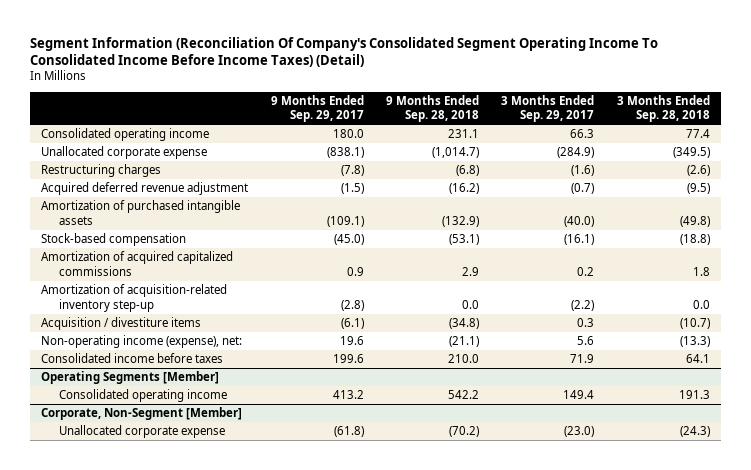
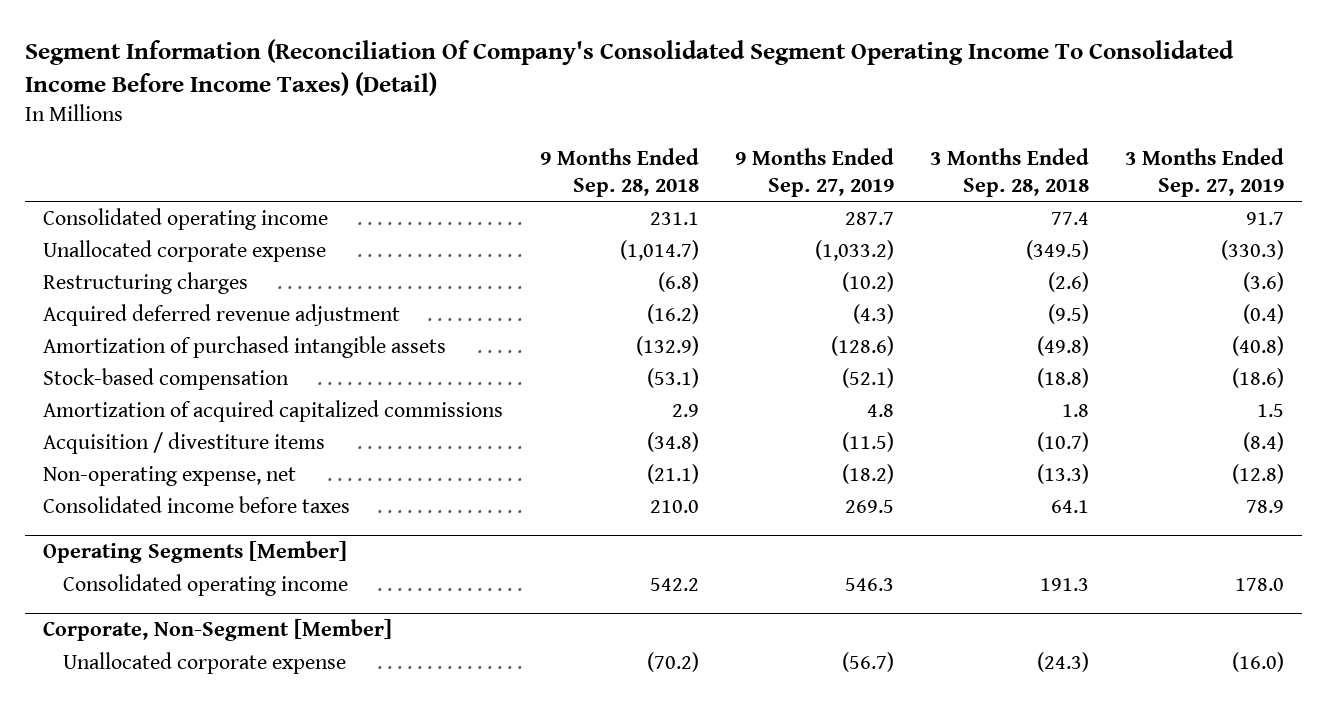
- | 9 Months Ended Sep. 29, 2017 | 9 Months Ended Sep. 28, 2018 | 3 Months Ended Sep. 29, 2017 | 3 Months Ended Sep. 28, 2018
+ | 9 Months Ended Sep. 28, 2018 | 9 Months Ended Sep. 27, 2019 | 3 Months Ended Sep. 28, 2018 | 3 Months Ended Sep. 27, 2019
- Amortization of acquisition-related inventory step-up | (2.8) | 0.0 | (2.2) | 0.0
- Non-operating income (expense), net: | 19.6 | (21.1) | 5.6 | (13.3)
+ Non-operating expense, net | (21.1) | (18.2) | (13.3) | (12.8)

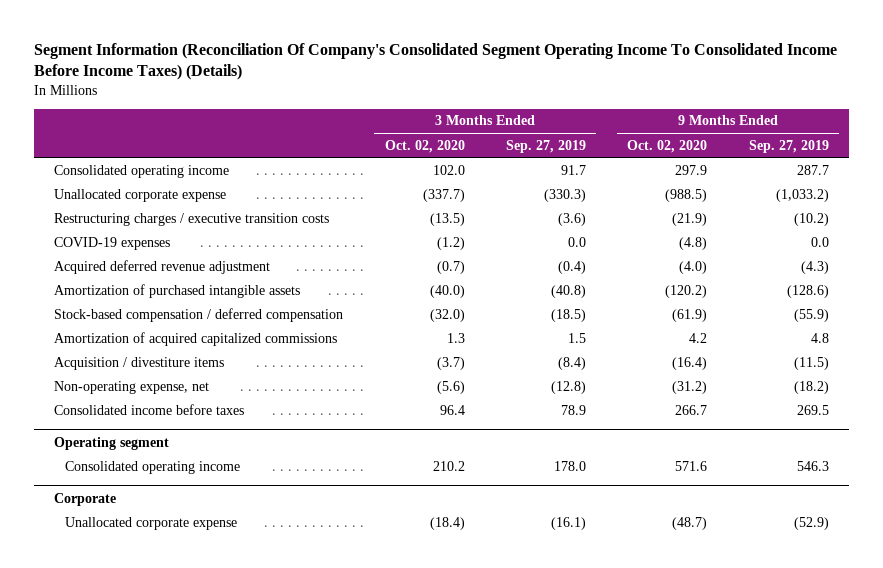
- Segment Information (Reconciliation Of Company's Consolidated Segment Operating Income To Consolidated Income Before Income Taxes) (Detail)
+ Segment Information (Reconciliation Of Company's Consolidated Segment Operating Income To Consolidated Income Before Income Taxes) (Details)
- | 9 Months Ended Sep. 28, 2018 | 9 Months Ended Sep. 27, 2019 | 3 Months Ended Sep. 28, 2018 | 3 Months Ended Sep. 27, 2019
+ | 3 Months Ended Oct. 02, 2020 | 3 Months Ended Sep. 27, 2019 | 9 Months Ended Oct. 02, 2020 | 9 Months Ended Sep. 27, 2019
- Restructuring charges | (6.8) | (10.2) | (2.6) | (3.6)
+ Restructuring charges / executive transition costs | (13.5) | (3.6) | (21.9) | (10.2)
+ COVID-19 expenses | (1.2) | 0.0 | (4.8) | 0.0
- Stock-based compensation | (53.1) | (52.1) | (18.8) | (18.6)
+ Stock-based compensation / deferred compensation | (32.0) | (18.5) | (61.9) | (55.9)
- Operating Segments [Member]
+ Operating segment
- Corporate, Non-Segment [Member]
- Unallocated corporate expense | (70.2) | (56.7) | (24.3) | (16.0)
+ Corporate
+ Unallocated corporate expense | (18.4) | (16.1) | (48.7) | (52.9)

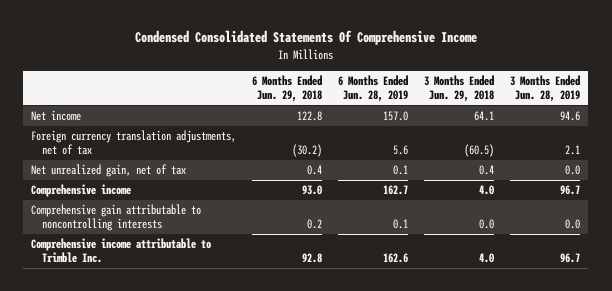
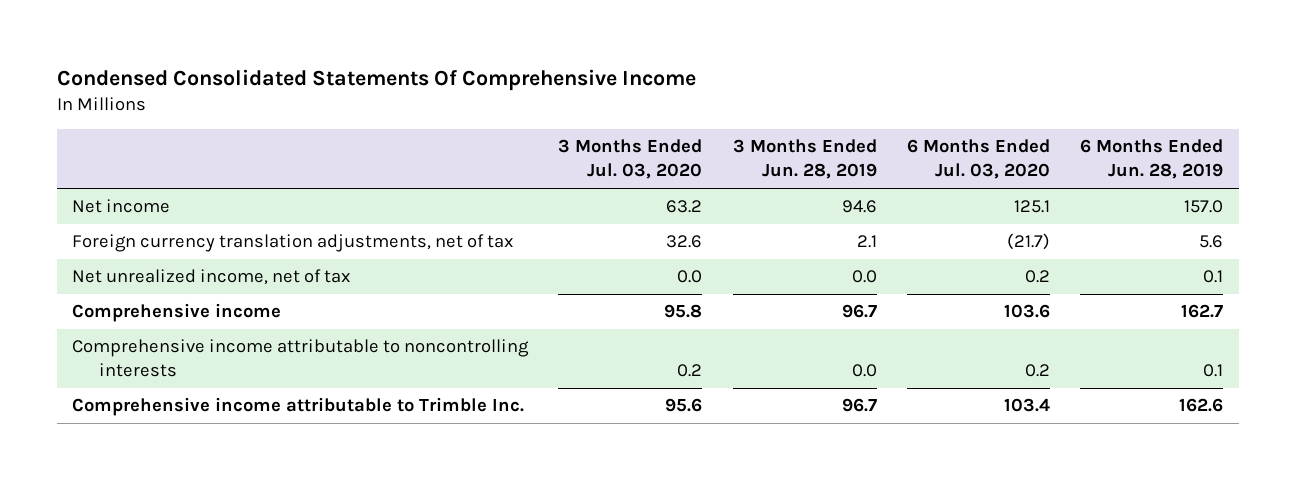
- | 6 Months Ended Jun. 29, 2018 | 6 Months Ended Jun. 28, 2019 | 3 Months Ended Jun. 29, 2018 | 3 Months Ended Jun. 28, 2019
+ | 3 Months Ended Jul. 03, 2020 | 3 Months Ended Jun. 28, 2019 | 6 Months Ended Jul. 03, 2020 | 6 Months Ended Jun. 28, 2019
- Net unrealized gain, net of tax | 0.4 | 0.1 | 0.4 | 0.0
+ Net unrealized income, net of tax | 0.0 | 0.0 | 0.2 | 0.1
- Comprehensive gain attributable to noncontrolling interests | 0.2 | 0.1 | 0.0 | 0.0
+ Comprehensive income attributable to noncontrolling interests | 0.2 | 0.0 | 0.2 | 0.1

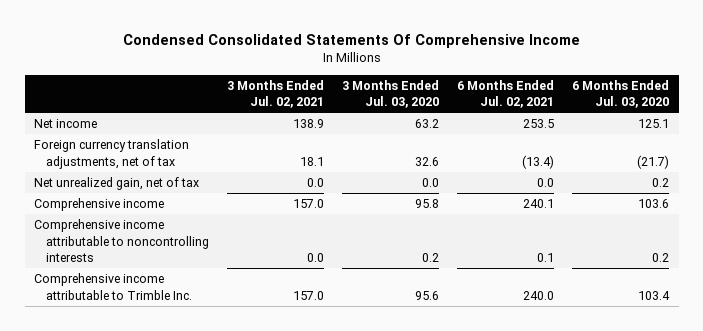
- | 3 Months Ended Jul. 03, 2020 | 3 Months Ended Jun. 28, 2019 | 6 Months Ended Jul. 03, 2020 | 6 Months Ended Jun. 28, 2019
+ | 3 Months Ended Jul. 02, 2021 | 3 Months Ended Jul. 03, 2020 | 6 Months Ended Jul. 02, 2021 | 6 Months Ended Jul. 03, 2020
- Net unrealized income, net of tax | 0.0 | 0.0 | 0.2 | 0.1
+ Net unrealized gain, net of tax | 0.0 | 0.0 | 0.0 | 0.2

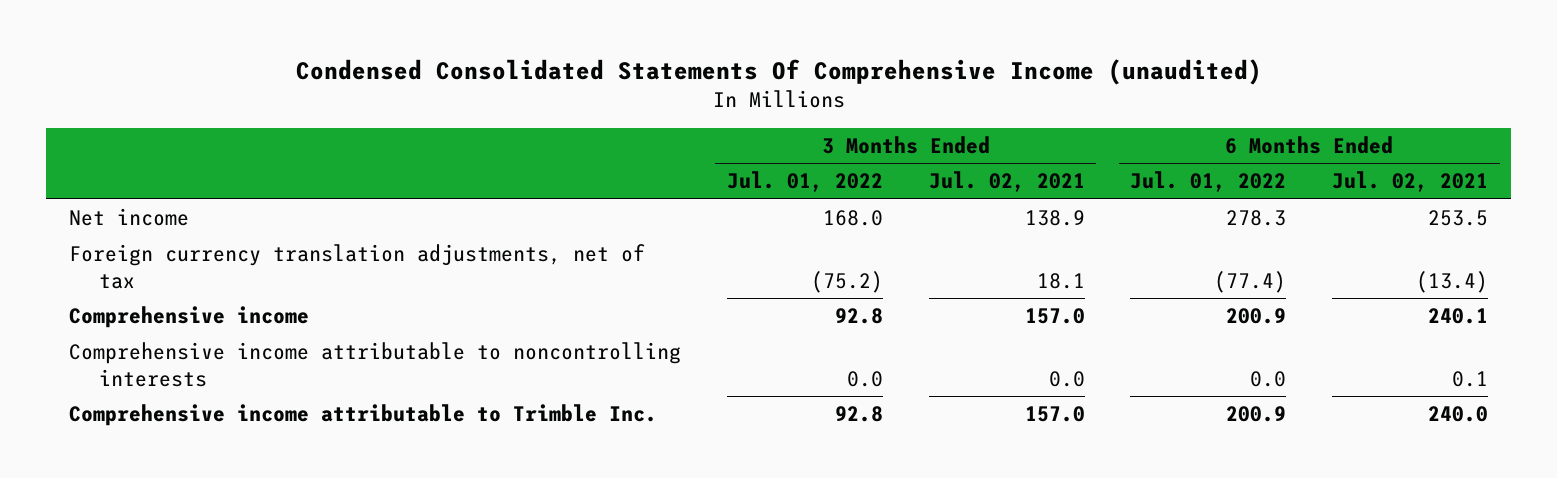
- Condensed Consolidated Statements Of Comprehensive Income
+ Condensed Consolidated Statements Of Comprehensive Income (unaudited)
- | 3 Months Ended Jul. 02, 2021 | 3 Months Ended Jul. 03, 2020 | 6 Months Ended Jul. 02, 2021 | 6 Months Ended Jul. 03, 2020
+ | 3 Months Ended Jul. 01, 2022 | 3 Months Ended Jul. 02, 2021 | 6 Months Ended Jul. 01, 2022 | 6 Months Ended Jul. 02, 2021
- Net unrealized gain, net of tax | 0.0 | 0.0 | 0.0 | 0.2

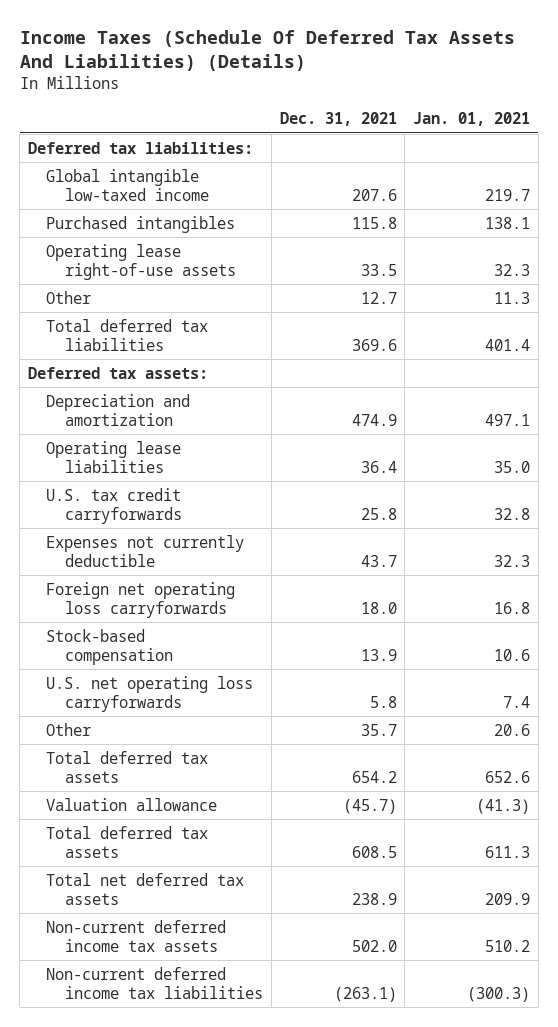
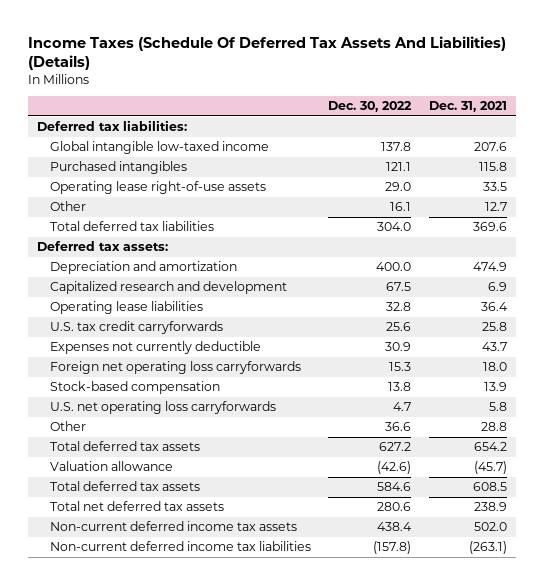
- | Dec. 31, 2021 | Jan. 01, 2021
+ | Dec. 30, 2022 | Dec. 31, 2021
+ Capitalized research and development | 67.5 | 6.9
- Other | 35.7 | 20.6
+ Other | 36.6 | 28.8

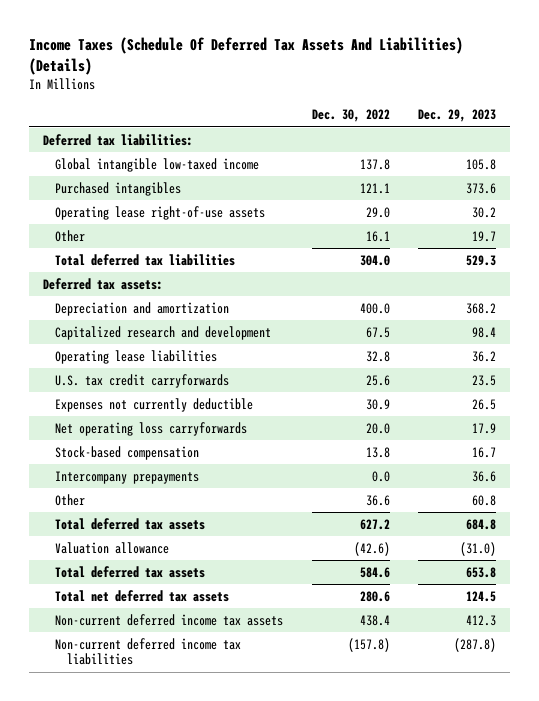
- | Dec. 30, 2022 | Dec. 31, 2021
+ | Dec. 30, 2022 | Dec. 29, 2023
- Foreign net operating loss carryforwards | 15.3 | 18.0
+ Net operating loss carryforwards | 20.0 | 17.9
- U.S. net operating loss carryforwards | 4.7 | 5.8
+ Intercompany prepayments | 0.0 | 36.6

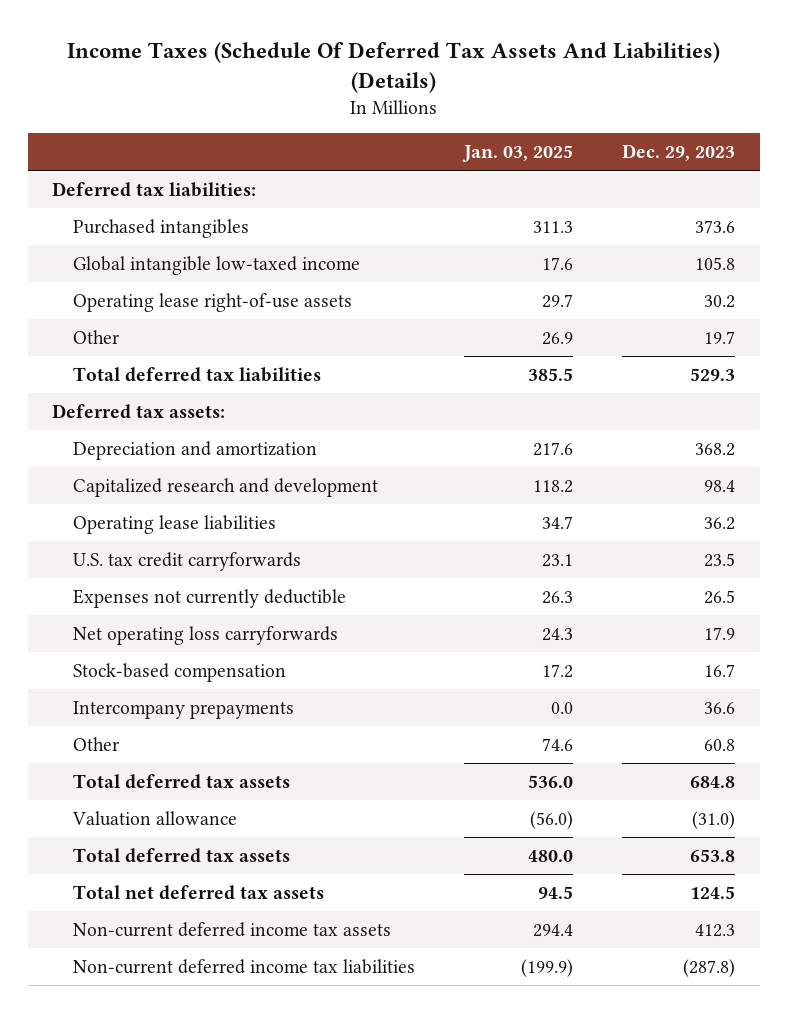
- | Dec. 30, 2022 | Dec. 29, 2023
+ | Jan. 03, 2025 | Dec. 29, 2023
moved down: Global intangible low-taxed income | 17.6 | 105.8

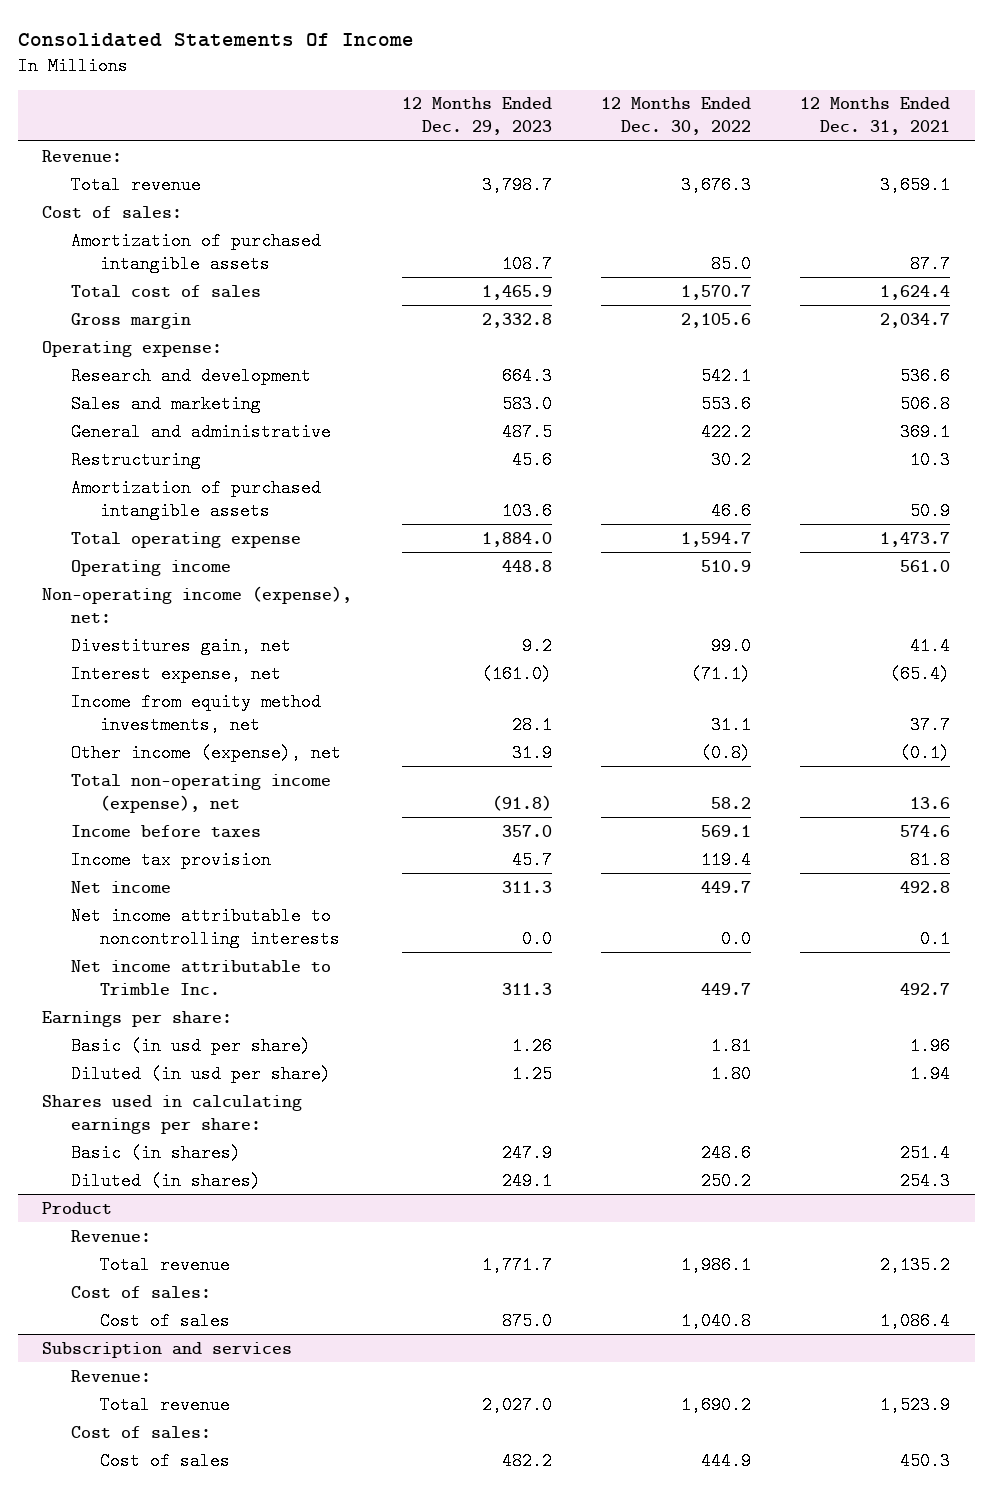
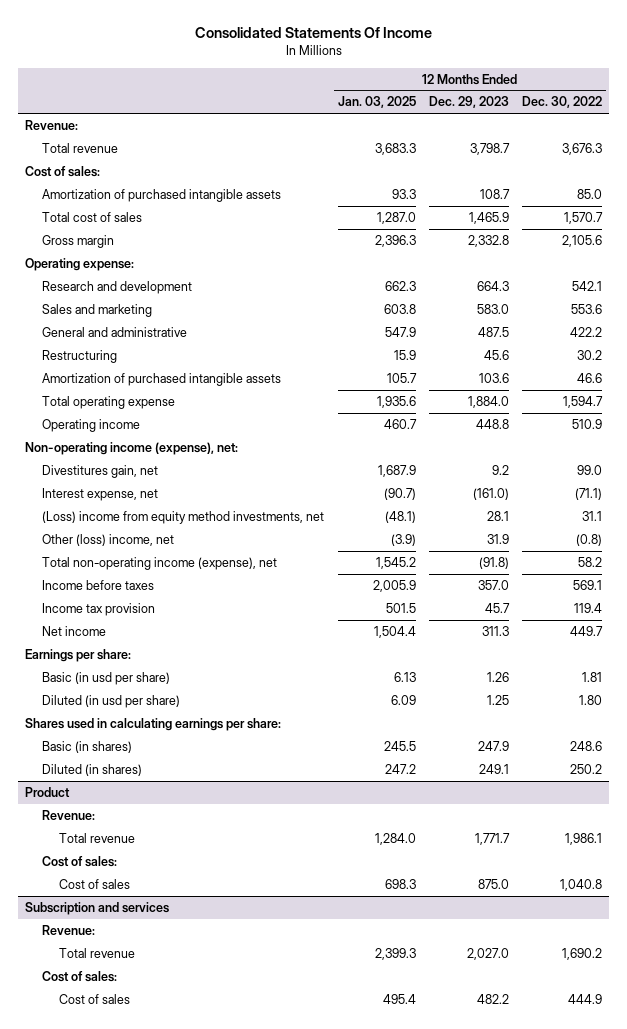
- | 12 Months Ended Dec. 29, 2023 | 12 Months Ended Dec. 30, 2022 | 12 Months Ended Dec. 31, 2021
+ | 12 Months Ended Jan. 03, 2025 | 12 Months Ended Dec. 29, 2023 | 12 Months Ended Dec. 30, 2022
- Income from equity method investments, net | 28.1 | 31.1 | 37.7
- Other income (expense), net | 31.9 | (0.8) | (0.1)
+ (Loss) income from equity method investments, net | (48.1) | 28.1 | 31.1
+ Other (loss) income, net | (3.9) | 31.9 | (0.8)
- Net income attributable to noncontrolling interests | 0.0 | 0.0 | 0.1
- Net income attributable to Trimble Inc. | 311.3 | 449.7 | 492.7

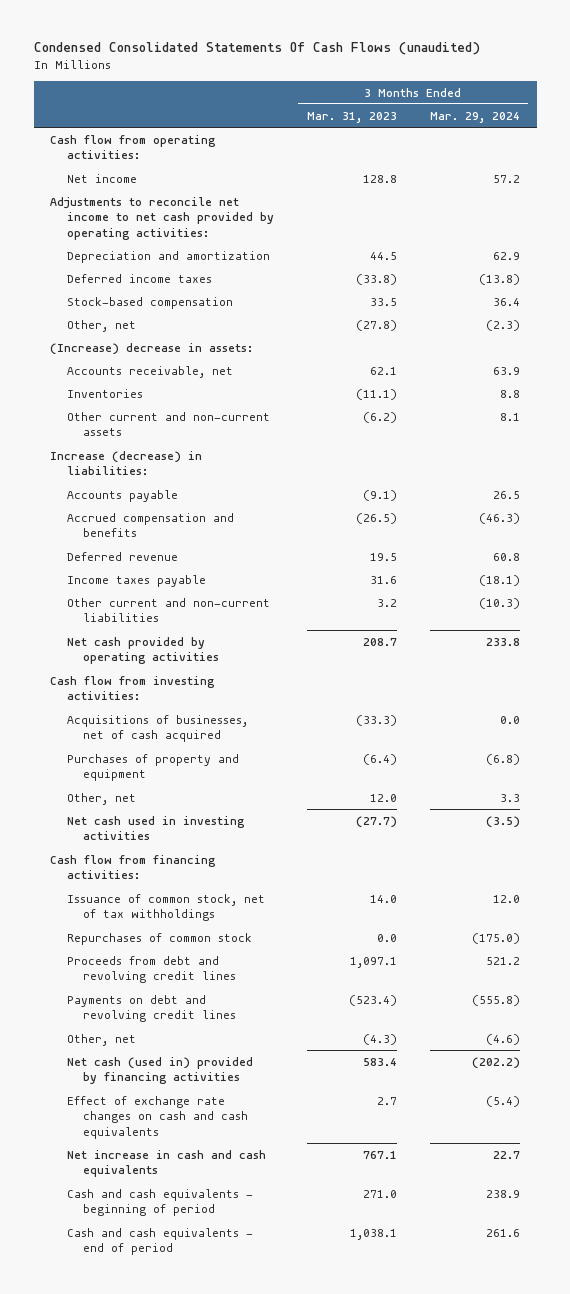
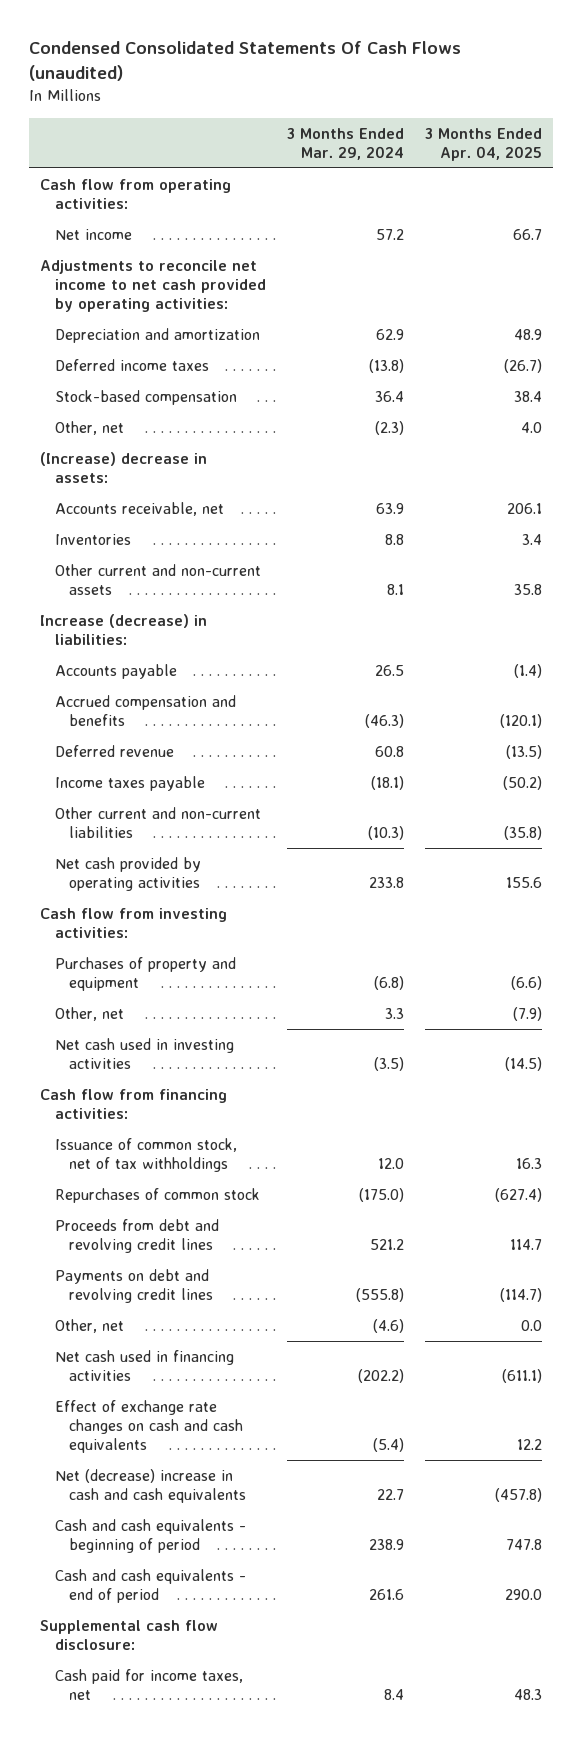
- | 3 Months Ended Mar. 31, 2023 | 3 Months Ended Mar. 29, 2024
+ | 3 Months Ended Mar. 29, 2024 | 3 Months Ended Apr. 04, 2025
- Acquisitions of businesses, net of cash acquired | (33.3) | 0.0
- Net cash (used in) provided by financing activities | 583.4 | (202.2)
+ Net cash used in financing activities | (202.2) | (611.1)
- Net increase in cash and cash equivalents | 767.1 | 22.7
+ Net (decrease) increase in cash and cash equivalents | 22.7 | (457.8)
+ Supplemental cash flow disclosure:
+ Cash paid for income taxes, net | 8.4 | 48.3

